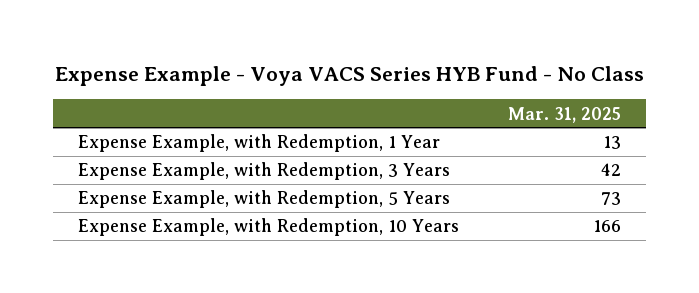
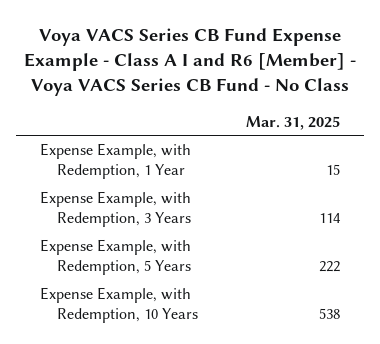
- Expense Example - Voya VACS Series HYB Fund - No Class
+ Voya VACS Series CB Fund Expense Example - Class A I and R6 [Member] - Voya VACS Series CB Fund - No Class
- Expense Example, with Redemption, 1 Year | 13
- Expense Example, with Redemption, 3 Years | 42
- Expense Example, with Redemption, 5 Years | 73
- Expense Example, with Redemption, 10 Years | 166
+ Expense Example, with Redemption, 1 Year | 15
+ Expense Example, with Redemption, 3 Years | 114
+ Expense Example, with Redemption, 5 Years | 222
+ Expense Example, with Redemption, 10 Years | 538

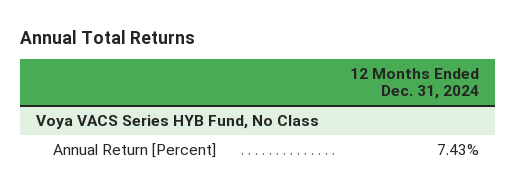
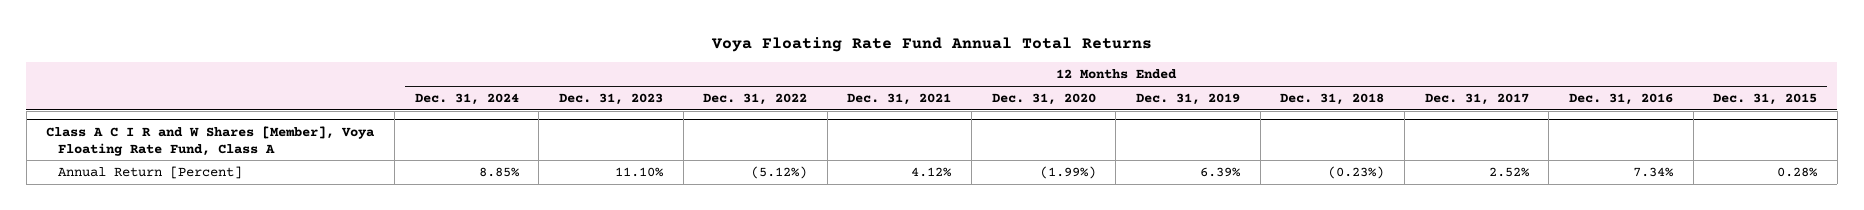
- Annual Total Returns
+ Voya Floating Rate Fund Annual Total Returns
- | 12 Months Ended Dec. 31, 2024
+ | 12 Months Ended Dec. 31, 2024 | 12 Months Ended Dec. 31, 2023 | 12 Months Ended Dec. 31, 2022 | 12 Months Ended Dec. 31, 2021 | 12 Months Ended Dec. 31, 2020 | 12 Months Ended Dec. 31, 2019 | 12 Months Ended Dec. 31, 2018 | 12 Months Ended Dec. 31, 2017 | 12 Months Ended Dec. 31, 2016 | 12 Months Ended Dec. 31, 2015
- Voya VACS Series HYB Fund, No Class
- Annual Return [Percent] | 7.43%
+ Class A C I R and W Shares [Member], Voya Floating Rate Fund, Class A
+ Annual Return [Percent] | 8.85% | 11.10% | (5.12%) | 4.12% | (1.99%) | 6.39% | (0.23%) | 2.52% | 7.34% | 0.28%

